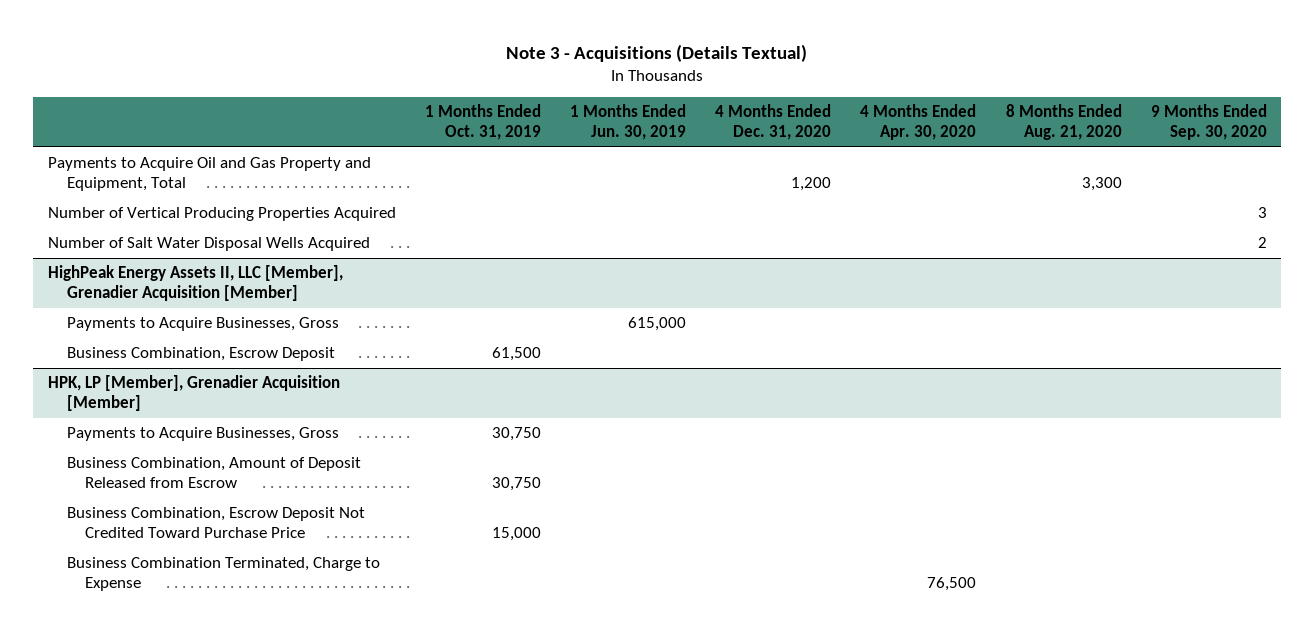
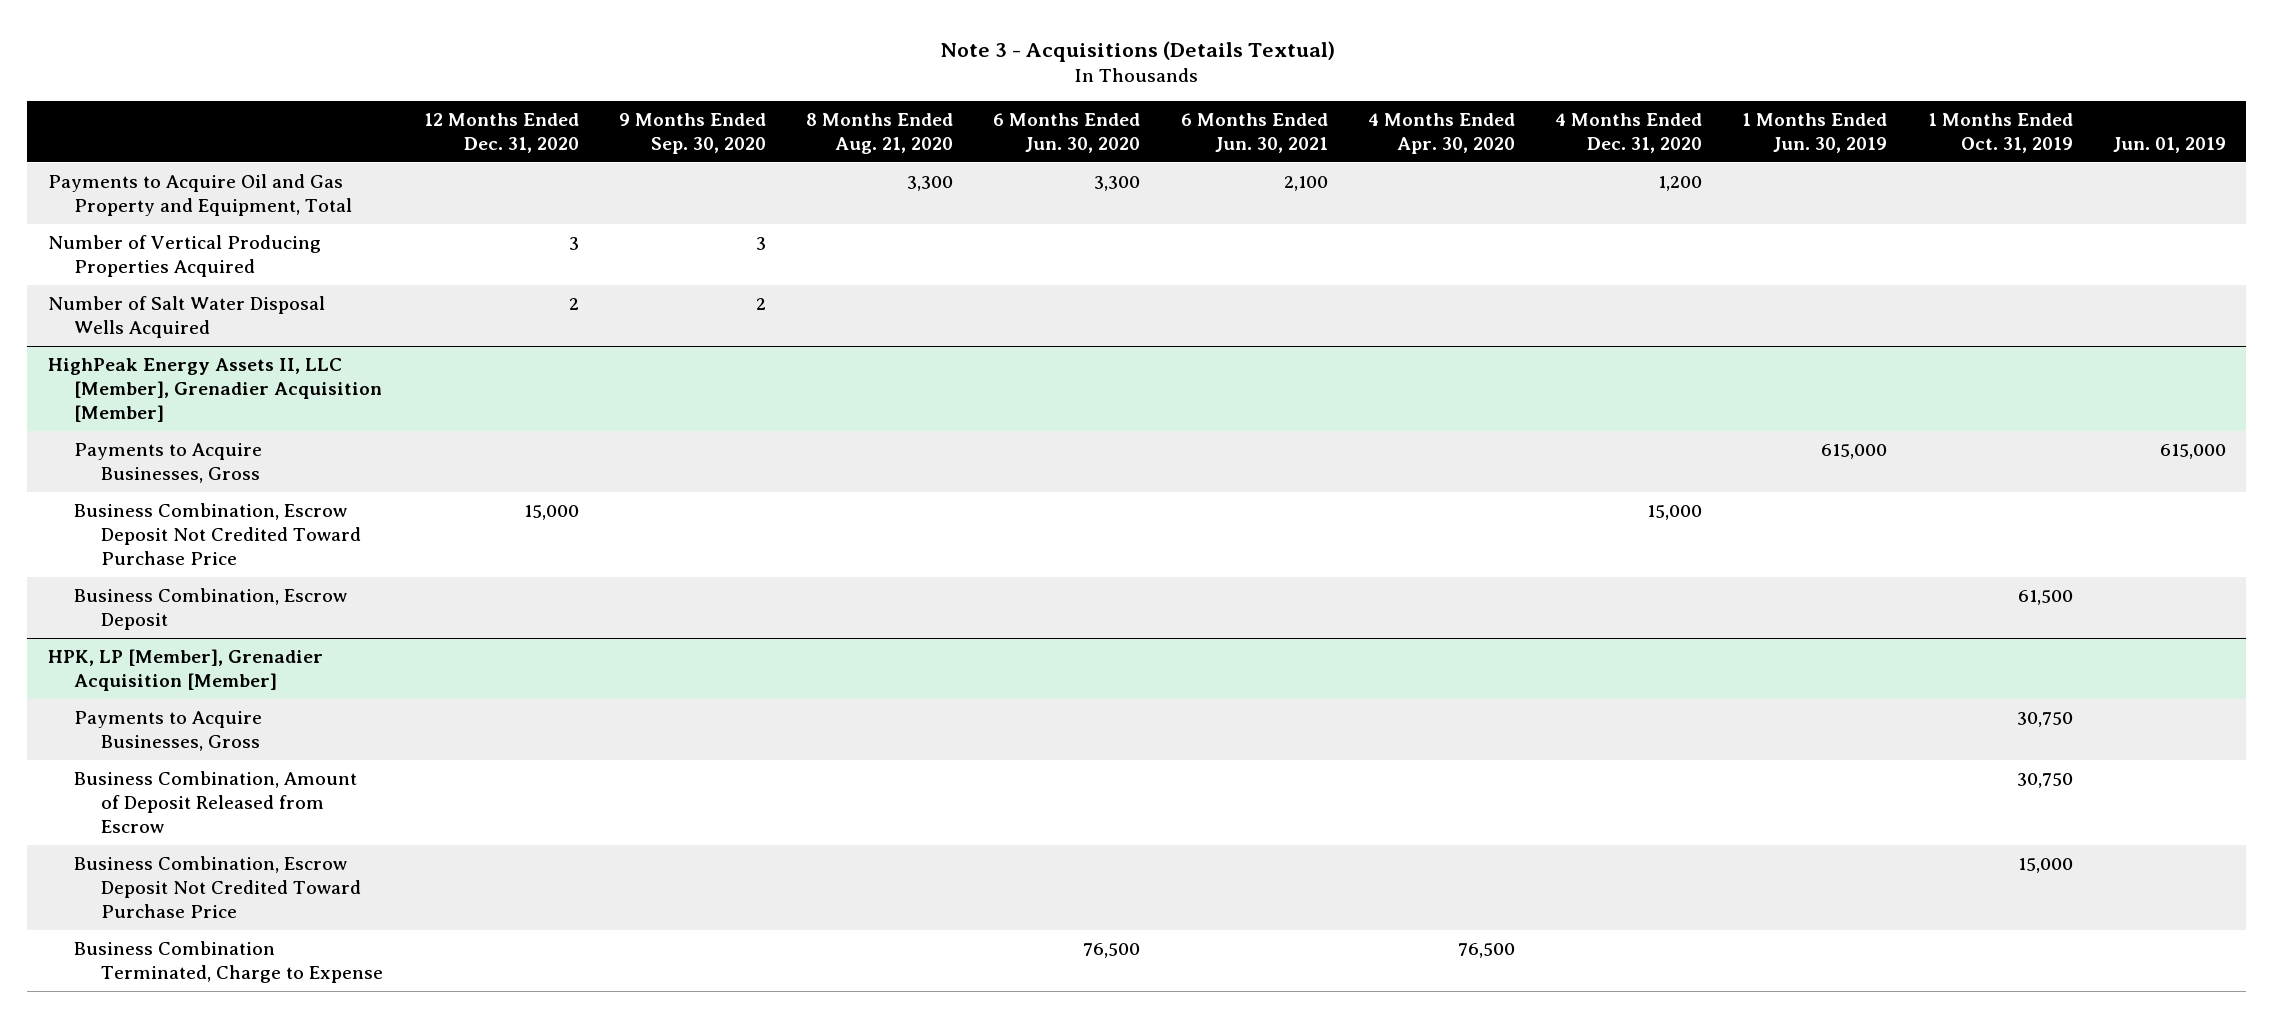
- | 1 Months Ended Oct. 31, 2019 | 1 Months Ended Jun. 30, 2019 | 4 Months Ended Dec. 31, 2020 | 4 Months Ended Apr. 30, 2020 | 8 Months Ended Aug. 21, 2020 | 9 Months Ended Sep. 30, 2020
+ | 12 Months Ended Dec. 31, 2020 | 9 Months Ended Sep. 30, 2020 | 8 Months Ended Aug. 21, 2020 | 6 Months Ended Jun. 30, 2020 | 6 Months Ended Jun. 30, 2021 | 4 Months Ended Apr. 30, 2020 | 4 Months Ended Dec. 31, 2020 | 1 Months Ended Jun. 30, 2019 | 1 Months Ended Oct. 31, 2019 | Jun. 01, 2019
@ HighPeak Energy Assets II, LLC [Member], Grenadier Acquisition [Member]
+ Business Combination, Escrow Deposit Not Credited Toward Purchase Price | 15,000 | | | | | | 15,000 | | |

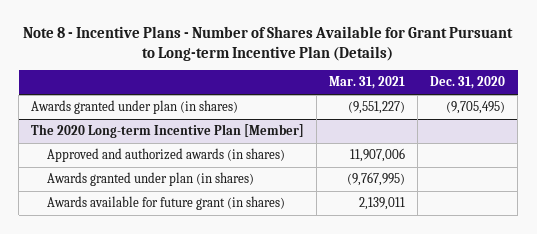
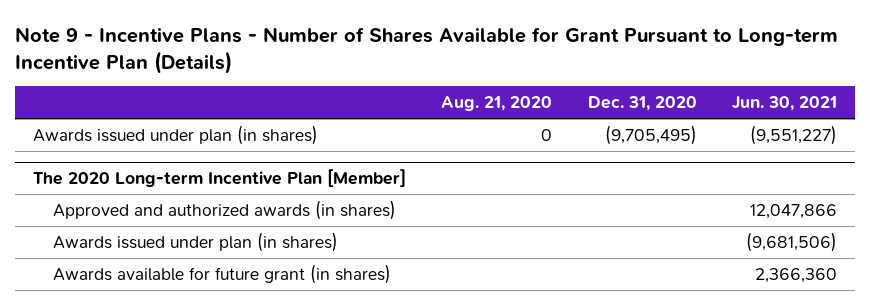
- Note 8 - Incentive Plans - Number of Shares Available for Grant Pursuant to Long-term Incentive Plan (Details)
+ Note 9 - Incentive Plans - Number of Shares Available for Grant Pursuant to Long-term Incentive Plan (Details)
- | Mar. 31, 2021 | Dec. 31, 2020
+ | Aug. 21, 2020 | Dec. 31, 2020 | Jun. 30, 2021
- Awards granted under plan (in shares) | (9,551,227) | (9,705,495)
+ Awards issued under plan (in shares) | 0 | (9,705,495) | (9,551,227)
@ The 2020 Long-term Incentive Plan [Member]
- Awards granted under plan (in shares) | (9,767,995) |
+ Awards issued under plan (in shares) | | | (9,681,506)

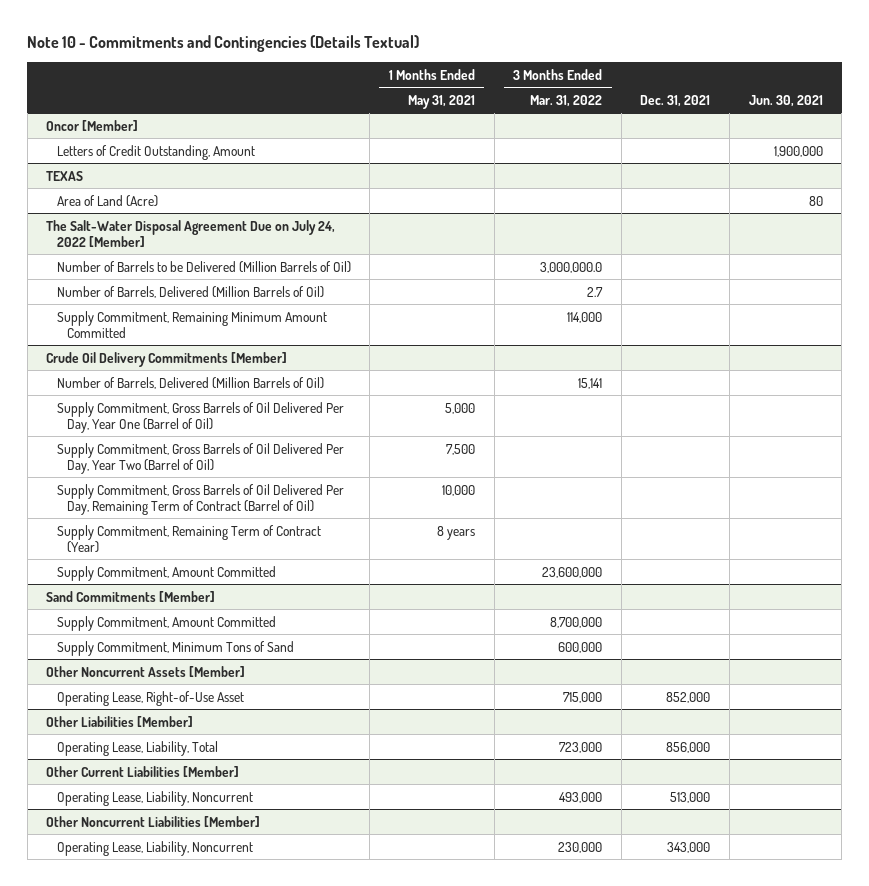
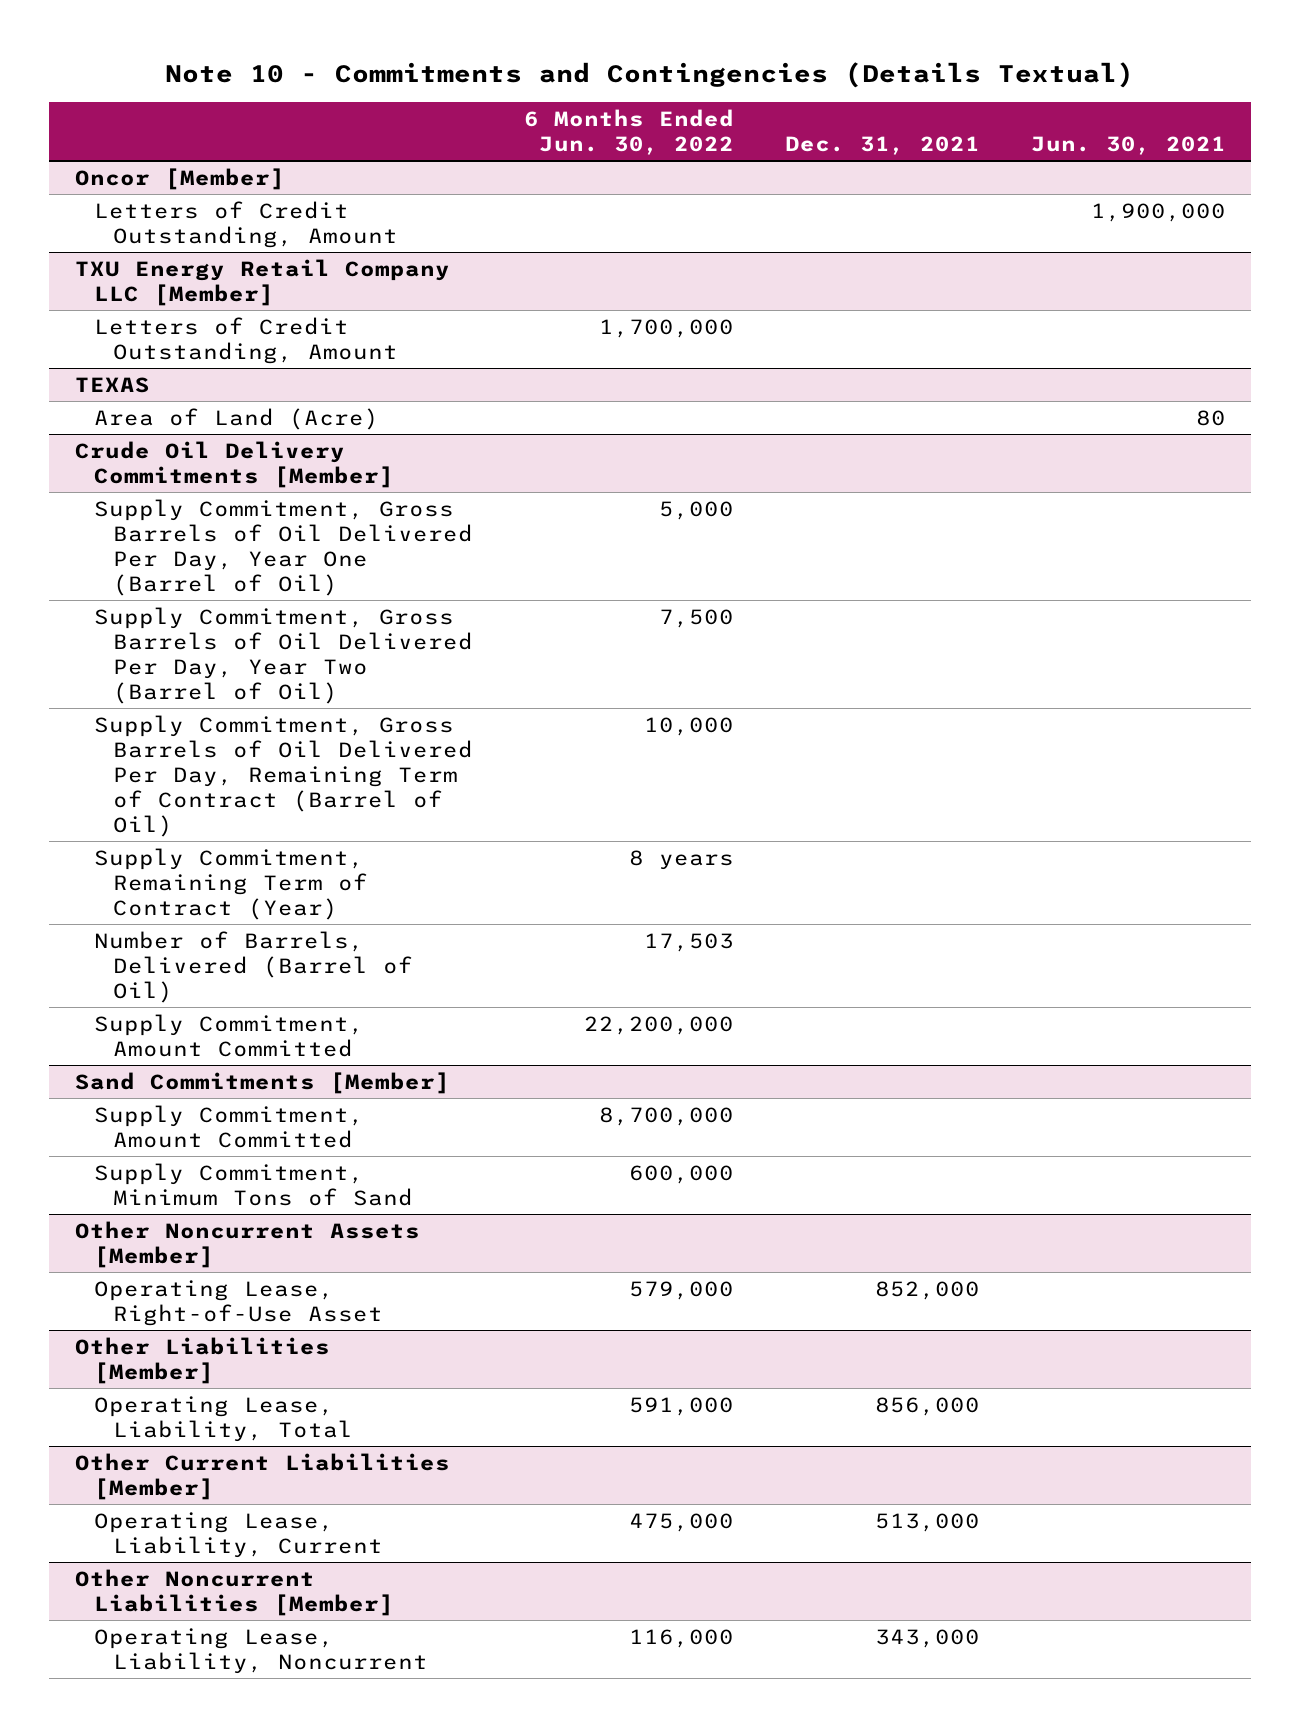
- | 1 Months Ended May 31, 2021 | 3 Months Ended Mar. 31, 2022 | Dec. 31, 2021 | Jun. 30, 2021
+ | 6 Months Ended Jun. 30, 2022 | Dec. 31, 2021 | Jun. 30, 2021
+ TXU Energy Retail Company LLC [Member]
+ Letters of Credit Outstanding, Amount | 1,700,000 | |
- The Salt-Water Disposal Agreement Due on July 24, 2022 [Member]
- Number of Barrels to be Delivered (Million Barrels of Oil) | | 3,000,000.0 | |
- Number of Barrels, Delivered (Million Barrels of Oil) | | 2.7 | |
- Supply Commitment, Remaining Minimum Amount Committed | | 114,000 | |
@ Crude Oil Delivery Commitments [Member]
- Number of Barrels, Delivered (Million Barrels of Oil) | | 15,141 | |
+ Number of Barrels, Delivered (Barrel of Oil) | 17,503 | |
@ Other Current Liabilities [Member]
- Operating Lease, Liability, Noncurrent | | 493,000 | 513,000 |
+ Operating Lease, Liability, Current | 475,000 | 513,000 |

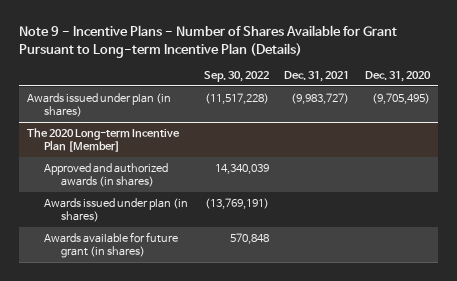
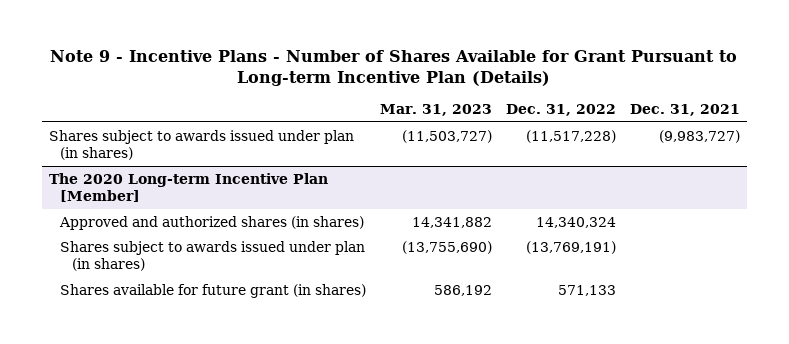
- | Sep. 30, 2022 | Dec. 31, 2021 | Dec. 31, 2020
+ | Mar. 31, 2023 | Dec. 31, 2022 | Dec. 31, 2021
- Awards issued under plan (in shares) | (11,517,228) | (9,983,727) | (9,705,495)
+ Shares subject to awards issued under plan (in shares) | (11,503,727) | (11,517,228) | (9,983,727)
@ The 2020 Long-term Incentive Plan [Member]
- Approved and authorized awards (in shares) | 14,340,039 | |
- Awards issued under plan (in shares) | (13,769,191) | |
- Awards available for future grant (in shares) | 570,848 | |
+ Approved and authorized shares (in shares) | 14,341,882 | 14,340,324 |
+ Shares subject to awards issued under plan (in shares) | (13,755,690) | (13,769,191) |
+ Shares available for future grant (in shares) | 586,192 | 571,133 |

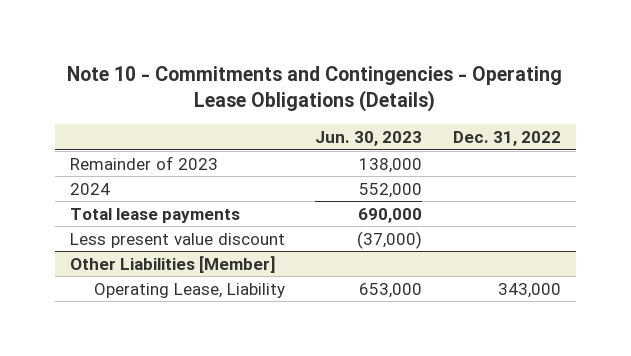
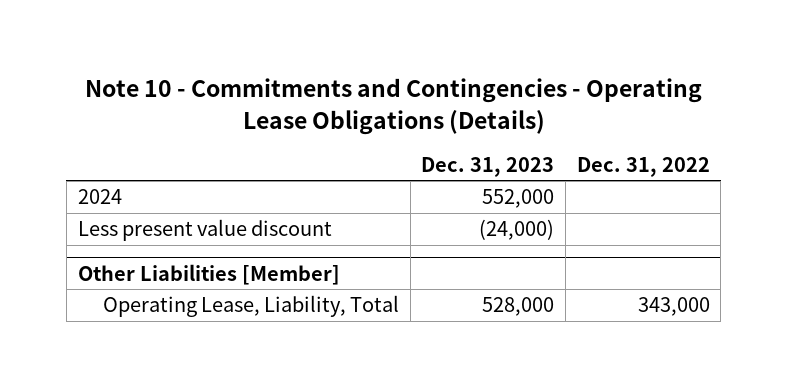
- | Jun. 30, 2023 | Dec. 31, 2022
+ | Dec. 31, 2023 | Dec. 31, 2022
- Remainder of 2023 | 138,000 |
- Total lease payments | 690,000 |
@ Other Liabilities [Member]
- Operating Lease, Liability | 653,000 | 343,000
+ Operating Lease, Liability, Total | 528,000 | 343,000

